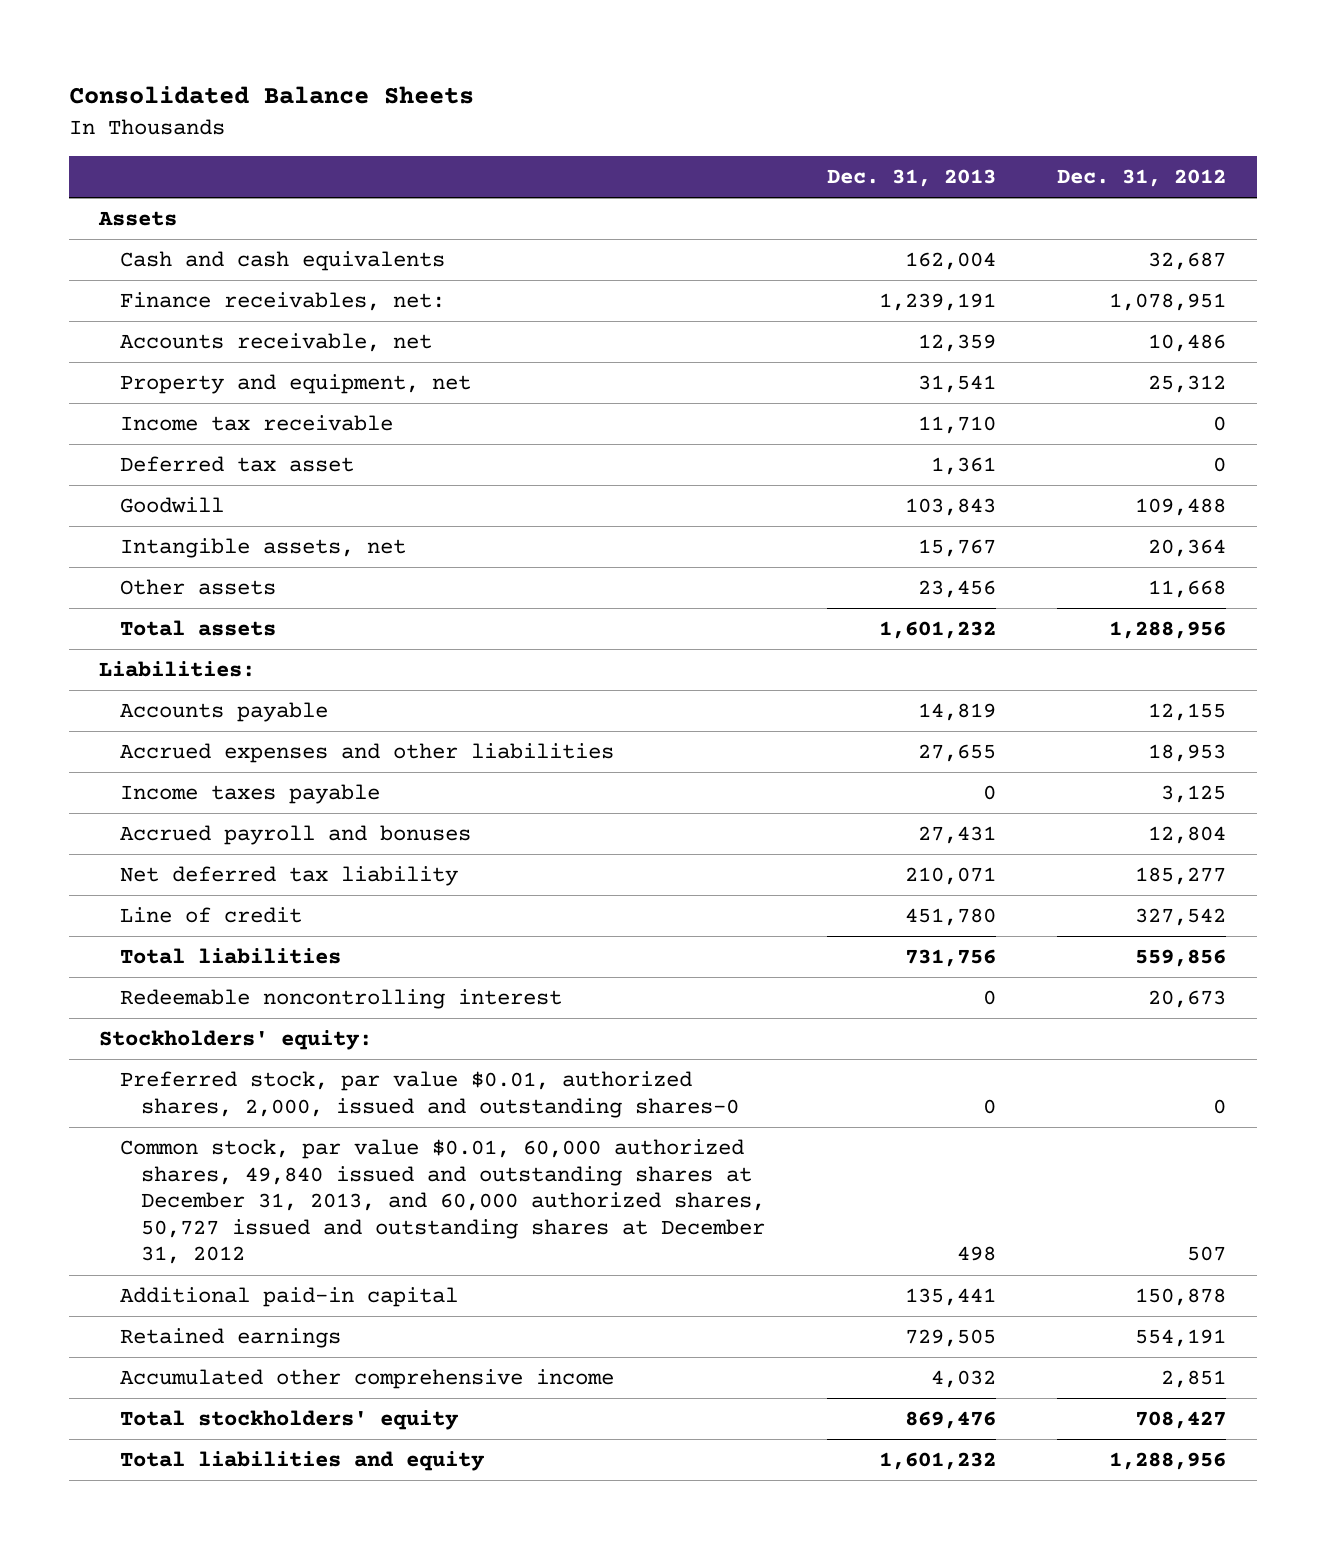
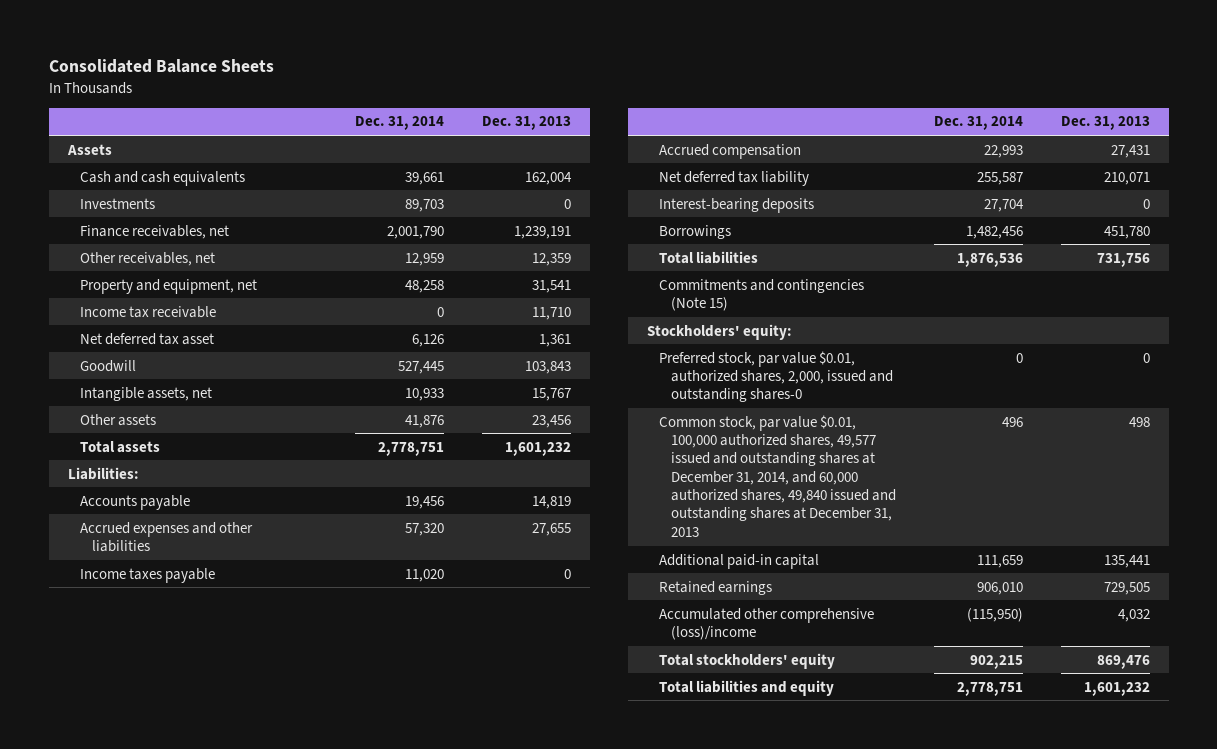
- | Dec. 31, 2013 | Dec. 31, 2012
+ | Dec. 31, 2014 | Dec. 31, 2013
- Finance receivables, net: | 1,239,191 | 1,078,951
- Accounts receivable, net | 12,359 | 10,486
+ Investments | 89,703 | 0
+ Finance receivables, net | 2,001,790 | 1,239,191
+ Other receivables, net | 12,959 | 12,359
- Deferred tax asset | 1,361 | 0
+ Net deferred tax asset | 6,126 | 1,361
- Accrued payroll and bonuses | 27,431 | 12,804
+ Accrued compensation | 22,993 | 27,431
- Line of credit | 451,780 | 327,542
+ Interest-bearing deposits | 27,704 | 0
+ Borrowings | 1,482,456 | 451,780
- Redeemable noncontrolling interest | 0 | 20,673
+ Commitments and contingencies (Note 15)
- Common stock, par value $0.01, 60,000 authorized shares, 49,840 issued and outstanding shares at December 31, 2013, and 60,000 authorized shares, 50,727 issued and outstanding shares at December 31, 2012 | 498 | 507
+ Common stock, par value $0.01, 100,000 authorized shares, 49,577 issued and outstanding shares at December 31, 2014, and 60,000 authorized shares, 49,840 issued and outstanding shares at December 31, 2013 | 496 | 498
- Accumulated other comprehensive income | 4,032 | 2,851
+ Accumulated other comprehensive (loss)/income | (115,950) | 4,032

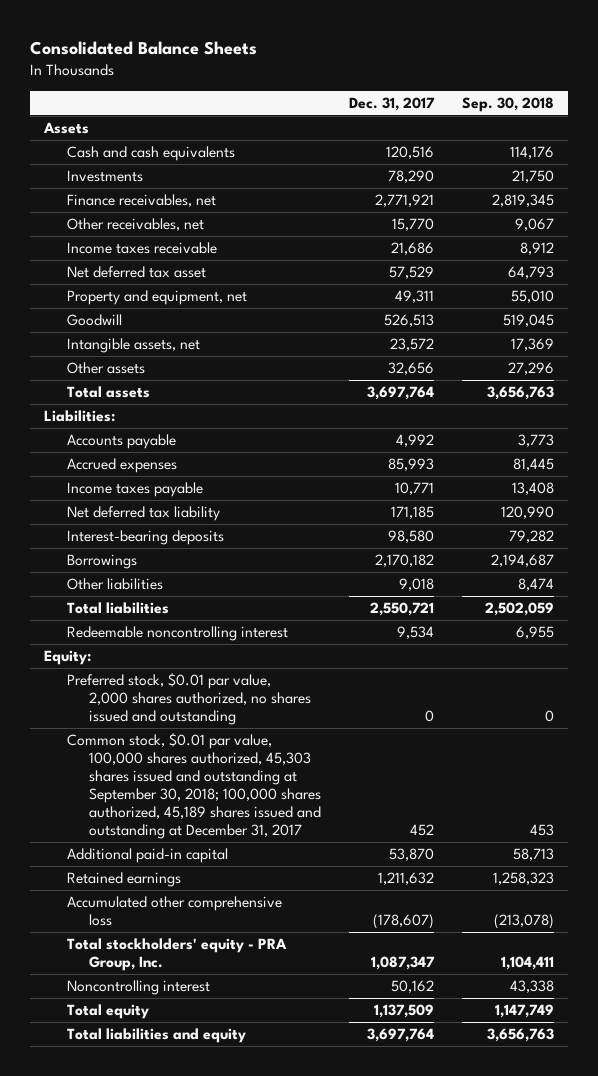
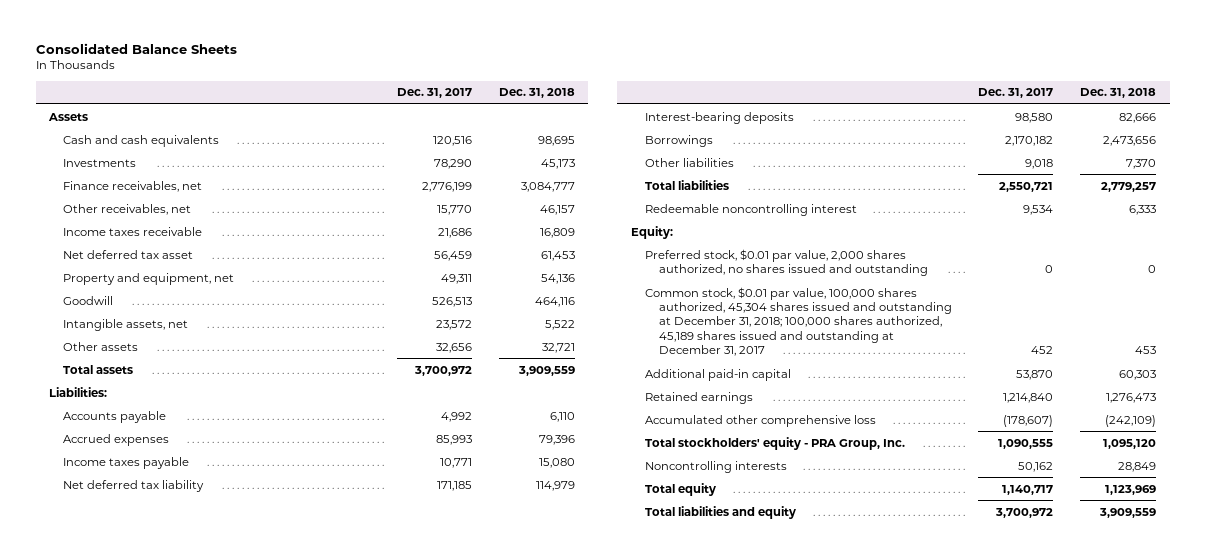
- | Dec. 31, 2017 | Sep. 30, 2018
+ | Dec. 31, 2017 | Dec. 31, 2018
- Finance receivables, net | 2,771,921 | 2,819,345
+ Finance receivables, net | 2,776,199 | 3,084,777
- Net deferred tax asset | 57,529 | 64,793
+ Net deferred tax asset | 56,459 | 61,453
- Total assets | 3,697,764 | 3,656,763
+ Total assets | 3,700,972 | 3,909,559
- Common stock, $0.01 par value, 100,000 shares authorized, 45,303 shares issued and outstanding at September 30, 2018; 100,000 shares authorized, 45,189 shares issued and outstanding at December 31, 2017 | 452 | 453
+ Common stock, $0.01 par value, 100,000 shares authorized, 45,304 shares issued and outstanding at December 31, 2018; 100,000 shares authorized, 45,189 shares issued and outstanding at December 31, 2017 | 452 | 453
- Retained earnings | 1,211,632 | 1,258,323
+ Retained earnings | 1,214,840 | 1,276,473
- Total stockholders' equity - PRA Group, Inc. | 1,087,347 | 1,104,411
- Noncontrolling interest | 50,162 | 43,338
- Total equity | 1,137,509 | 1,147,749
- Total liabilities and equity | 3,697,764 | 3,656,763
+ Total stockholders' equity - PRA Group, Inc. | 1,090,555 | 1,095,120
+ Noncontrolling interests | 50,162 | 28,849
+ Total equity | 1,140,717 | 1,123,969
+ Total liabilities and equity | 3,700,972 | 3,909,559

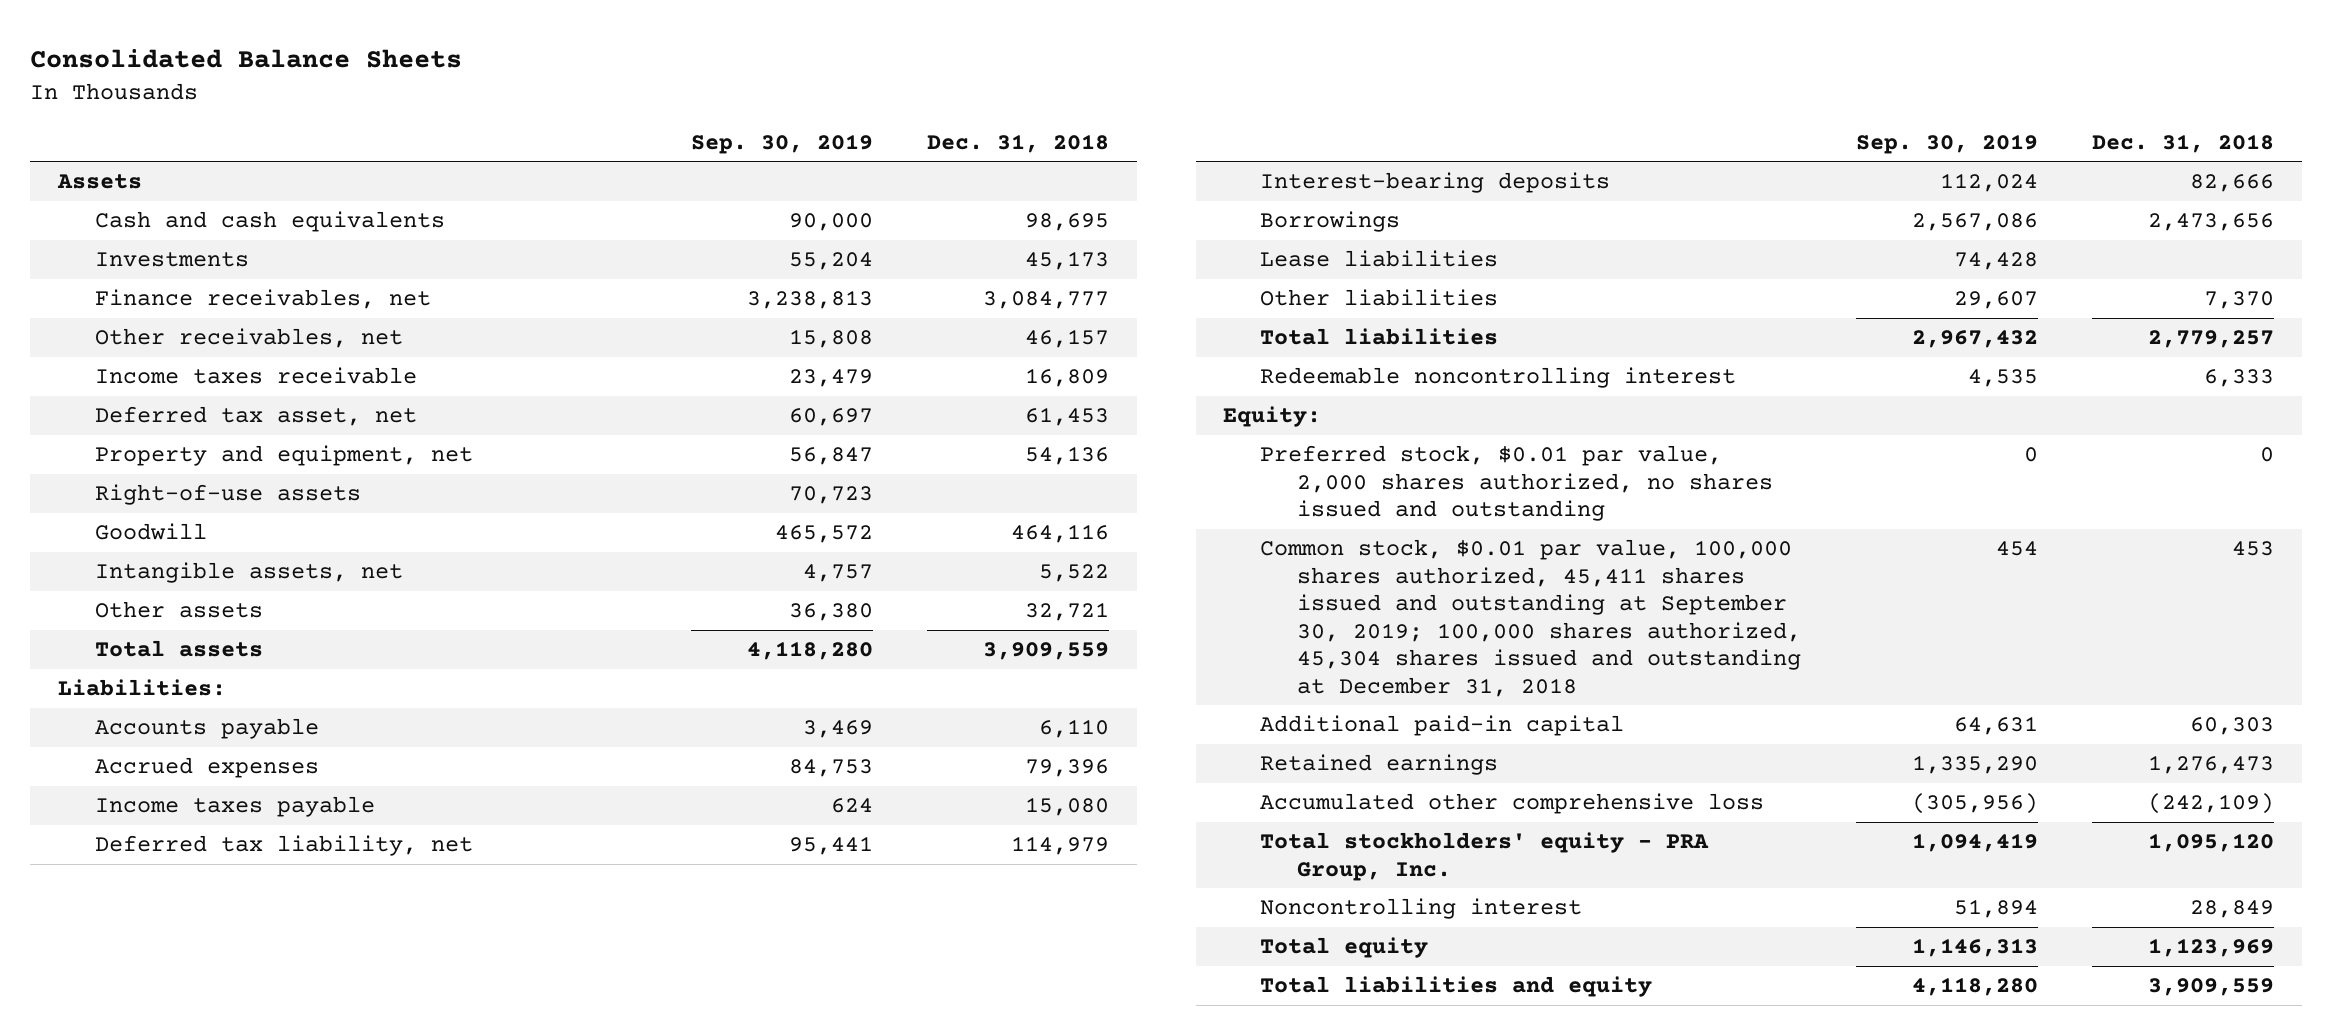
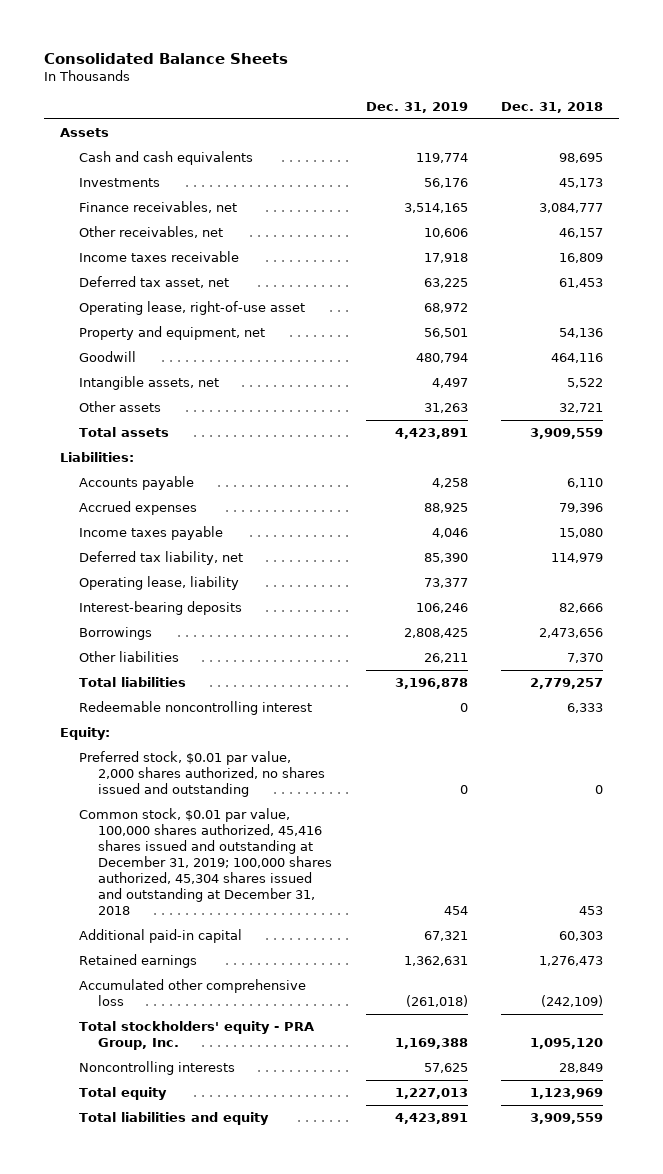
- | Sep. 30, 2019 | Dec. 31, 2018
+ | Dec. 31, 2019 | Dec. 31, 2018
+ Operating lease, right-of-use asset | 68,972 |
- Right-of-use assets | 70,723 |
+ Operating lease, liability | 73,377 |
- Lease liabilities | 74,428 |
- Common stock, $0.01 par value, 100,000 shares authorized, 45,411 shares issued and outstanding at September 30, 2019; 100,000 shares authorized, 45,304 shares issued and outstanding at December 31, 2018 | 454 | 453
+ Common stock, $0.01 par value, 100,000 shares authorized, 45,416 shares issued and outstanding at December 31, 2019; 100,000 shares authorized, 45,304 shares issued and outstanding at December 31, 2018 | 454 | 453
- Noncontrolling interest | 51,894 | 28,849
+ Noncontrolling interests | 57,625 | 28,849

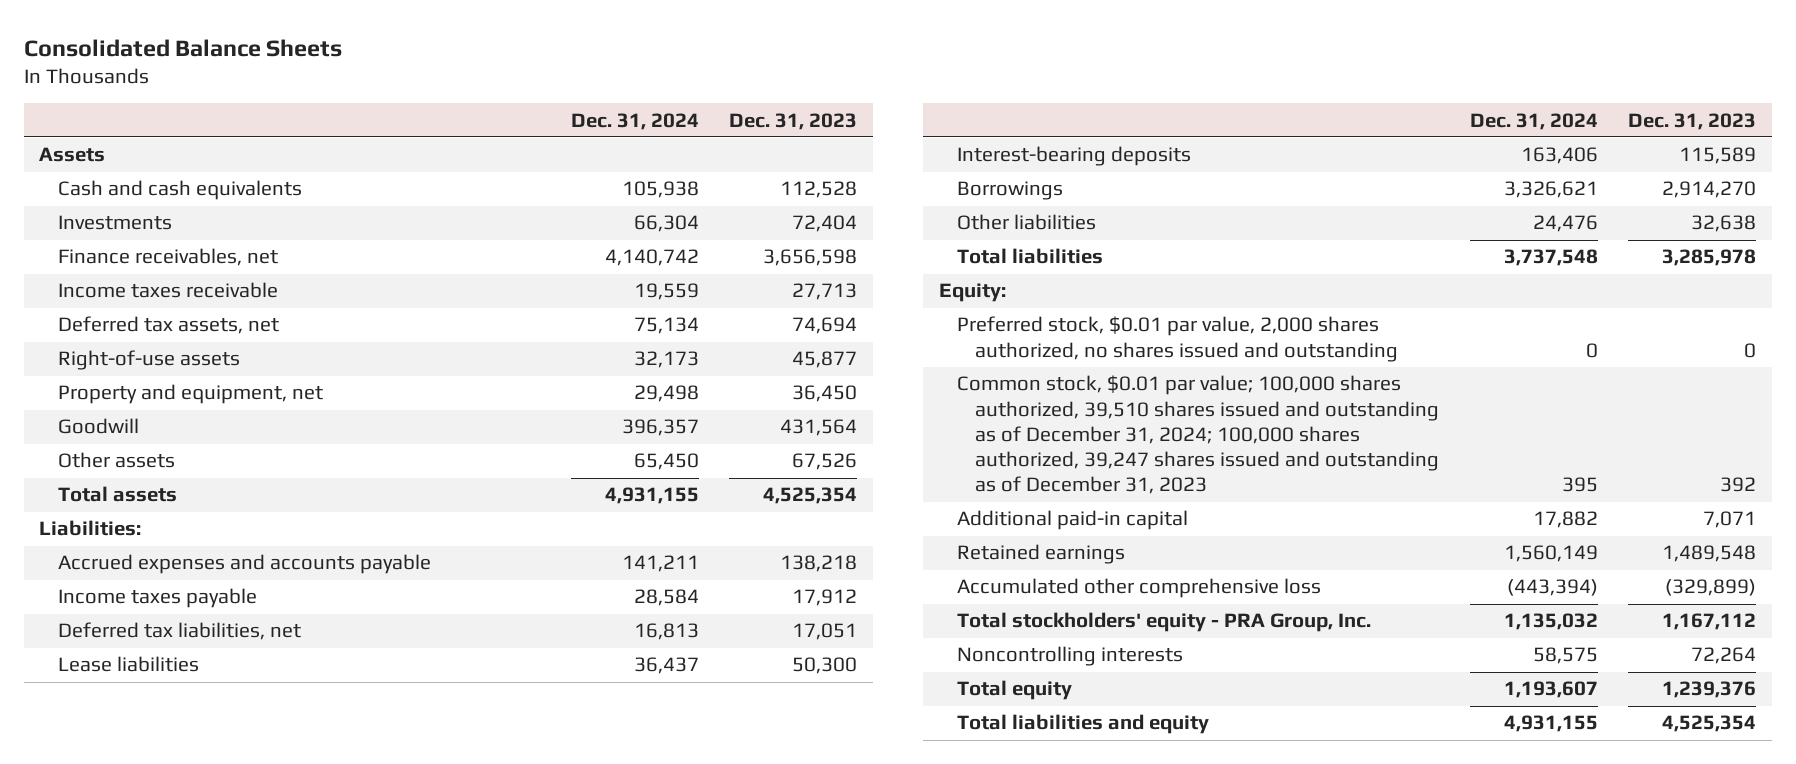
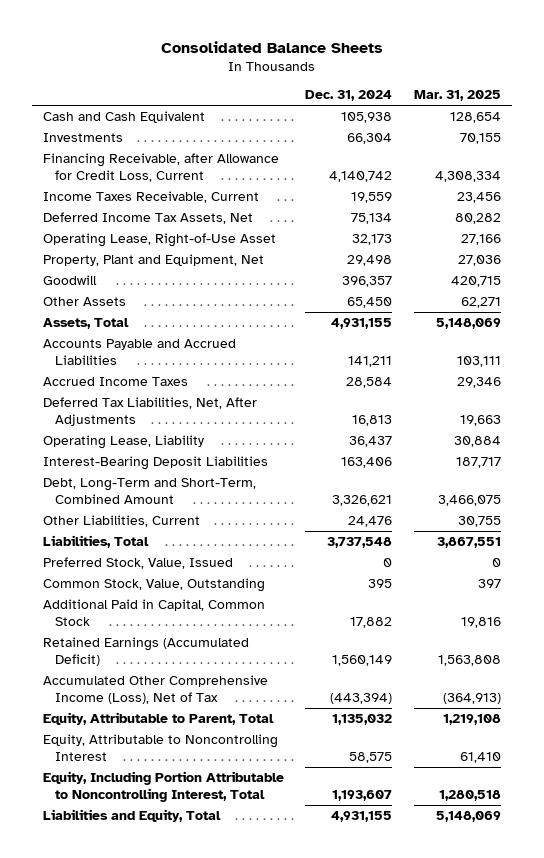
- | Dec. 31, 2024 | Dec. 31, 2023
+ | Dec. 31, 2024 | Mar. 31, 2025
- Assets
- Cash and cash equivalents | 105,938 | 112,528
+ Cash and Cash Equivalent | 105,938 | 128,654
- Finance receivables, net | 4,140,742 | 3,656,598
- Income taxes receivable | 19,559 | 27,713
- Deferred tax assets, net | 75,134 | 74,694
- Right-of-use assets | 32,173 | 45,877
- Property and equipment, net | 29,498 | 36,450
+ Financing Receivable, after Allowance for Credit Loss, Current | 4,140,742 | 4,308,334
+ Income Taxes Receivable, Current | 19,559 | 23,456
+ Deferred Income Tax Assets, Net | 75,134 | 80,282
+ Operating Lease, Right-of-Use Asset | 32,173 | 27,166
+ Property, Plant and Equipment, Net | 29,498 | 27,036
- Other assets | 65,450 | 67,526
- Total assets | 4,931,155 | 4,525,354
- Liabilities:
- Accrued expenses and accounts payable | 141,211 | 138,218
- Income taxes payable | 28,584 | 17,912
- Deferred tax liabilities, net | 16,813 | 17,051
- Lease liabilities | 36,437 | 50,300
- Interest-bearing deposits | 163,406 | 115,589
- Borrowings | 3,326,621 | 2,914,270
- Other liabilities | 24,476 | 32,638
- Total liabilities | 3,737,548 | 3,285,978
- Equity:
- Preferred stock, $0.01 par value, 2,000 shares authorized, no shares issued and outstanding | 0 | 0
- Common stock, $0.01 par value; 100,000 shares authorized, 39,510 shares issued and outstanding as of December 31, 2024; 100,000 shares authorized, 39,247 shares issued and outstanding as of December 31, 2023 | 395 | 392
- Additional paid-in capital | 17,882 | 7,071
- Retained earnings | 1,560,149 | 1,489,548
- Accumulated other comprehensive loss | (443,394) | (329,899)
- Total stockholders' equity - PRA Group, Inc. | 1,135,032 | 1,167,112
- Noncontrolling interests | 58,575 | 72,264
- Total equity | 1,193,607 | 1,239,376
- Total liabilities and equity | 4,931,155 | 4,525,354
+ Other Assets | 65,450 | 62,271
+ Assets, Total | 4,931,155 | 5,148,069
+ Accounts Payable and Accrued Liabilities | 141,211 | 103,111
+ Accrued Income Taxes | 28,584 | 29,346
+ Deferred Tax Liabilities, Net, After Adjustments | 16,813 | 19,663
+ Operating Lease, Liability | 36,437 | 30,884
+ Interest-Bearing Deposit Liabilities | 163,406 | 187,717
+ Debt, Long-Term and Short-Term, Combined Amount | 3,326,621 | 3,466,075
+ Other Liabilities, Current | 24,476 | 30,755
+ Liabilities, Total | 3,737,548 | 3,867,551
+ Preferred Stock, Value, Issued | 0 | 0
+ Common Stock, Value, Outstanding | 395 | 397
+ Additional Paid in Capital, Common Stock | 17,882 | 19,816
+ Retained Earnings (Accumulated Deficit) | 1,560,149 | 1,563,808
+ Accumulated Other Comprehensive Income (Loss), Net of Tax | (443,394) | (364,913)
+ Equity, Attributable to Parent, Total | 1,135,032 | 1,219,108
+ Equity, Attributable to Noncontrolling Interest | 58,575 | 61,410
+ Equity, Including Portion Attributable to Noncontrolling Interest, Total | 1,193,607 | 1,280,518
+ Liabilities and Equity, Total | 4,931,155 | 5,148,069

